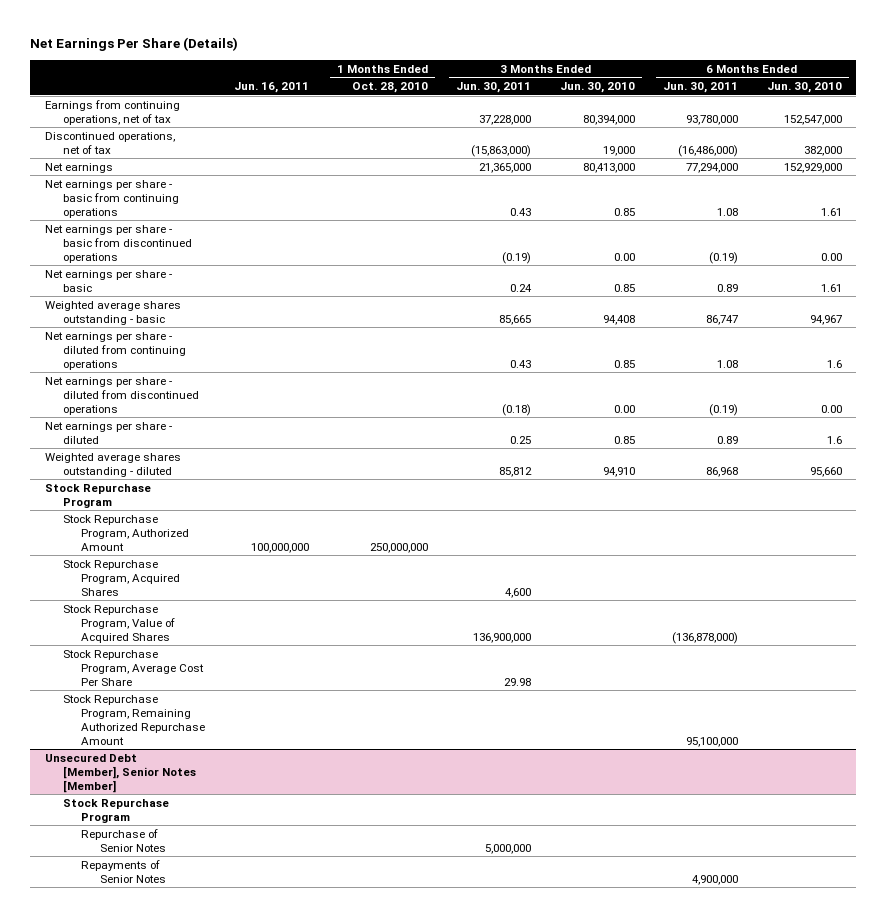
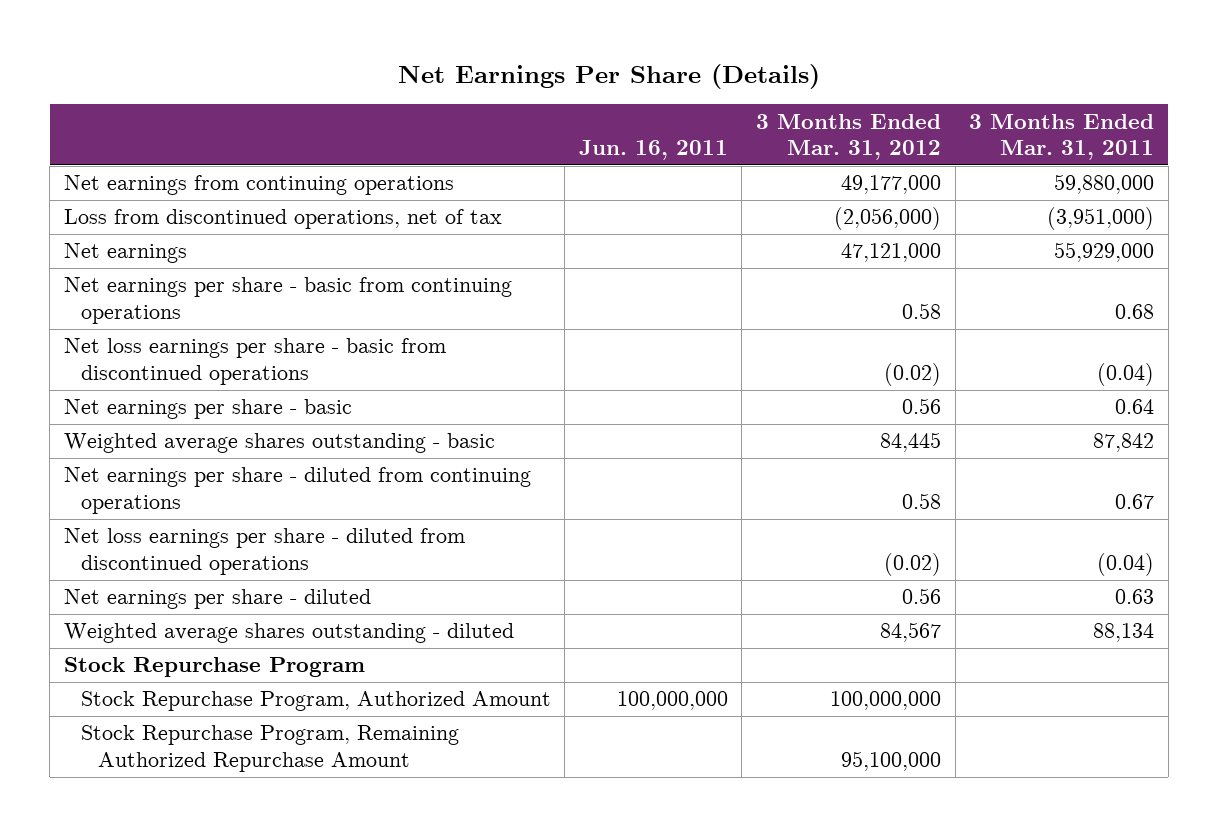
- | Jun. 16, 2011 | 1 Months Ended Oct. 28, 2010 | 3 Months Ended Jun. 30, 2011 | 3 Months Ended Jun. 30, 2010 | 6 Months Ended Jun. 30, 2011 | 6 Months Ended Jun. 30, 2010
+ | Jun. 16, 2011 | 3 Months Ended Mar. 31, 2012 | 3 Months Ended Mar. 31, 2011
- Earnings from continuing operations, net of tax | | | 37,228,000 | 80,394,000 | 93,780,000 | 152,547,000
- Discontinued operations, net of tax | | | (15,863,000) | 19,000 | (16,486,000) | 382,000
+ Net earnings from continuing operations | | 49,177,000 | 59,880,000
+ Loss from discontinued operations, net of tax | | (2,056,000) | (3,951,000)
- Net earnings per share - basic from discontinued operations | | | (0.19) | 0.00 | (0.19) | 0.00
+ Net loss earnings per share - basic from discontinued operations | | (0.02) | (0.04)
- Net earnings per share - diluted from discontinued operations | | | (0.18) | 0.00 | (0.19) | 0.00
+ Net loss earnings per share - diluted from discontinued operations | | (0.02) | (0.04)
- Stock Repurchase Program, Acquired Shares | | | 4,600 | | |
- Stock Repurchase Program, Value of Acquired Shares | | | 136,900,000 | | (136,878,000) |
- Stock Repurchase Program, Average Cost Per Share | | | 29.98 | | |
- Unsecured Debt [Member], Senior Notes [Member]
- Stock Repurchase Program
- Repurchase of Senior Notes | | | 5,000,000 | | |
- Repayments of Senior Notes | | | | | 4,900,000 |

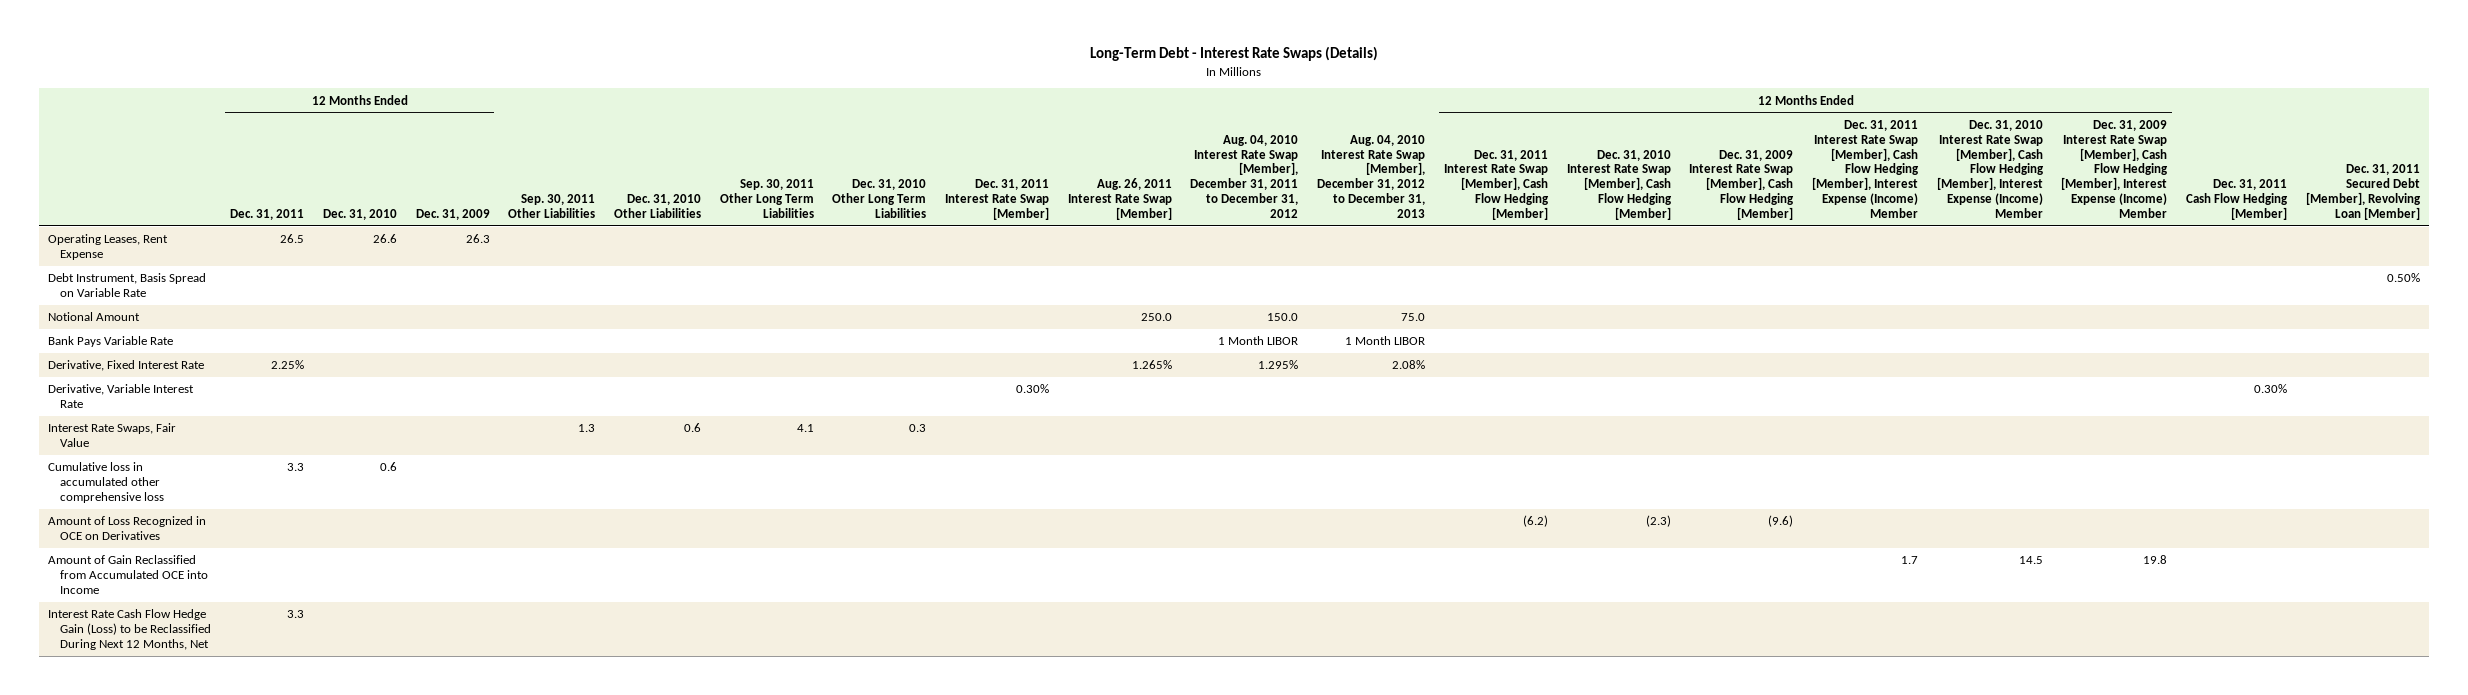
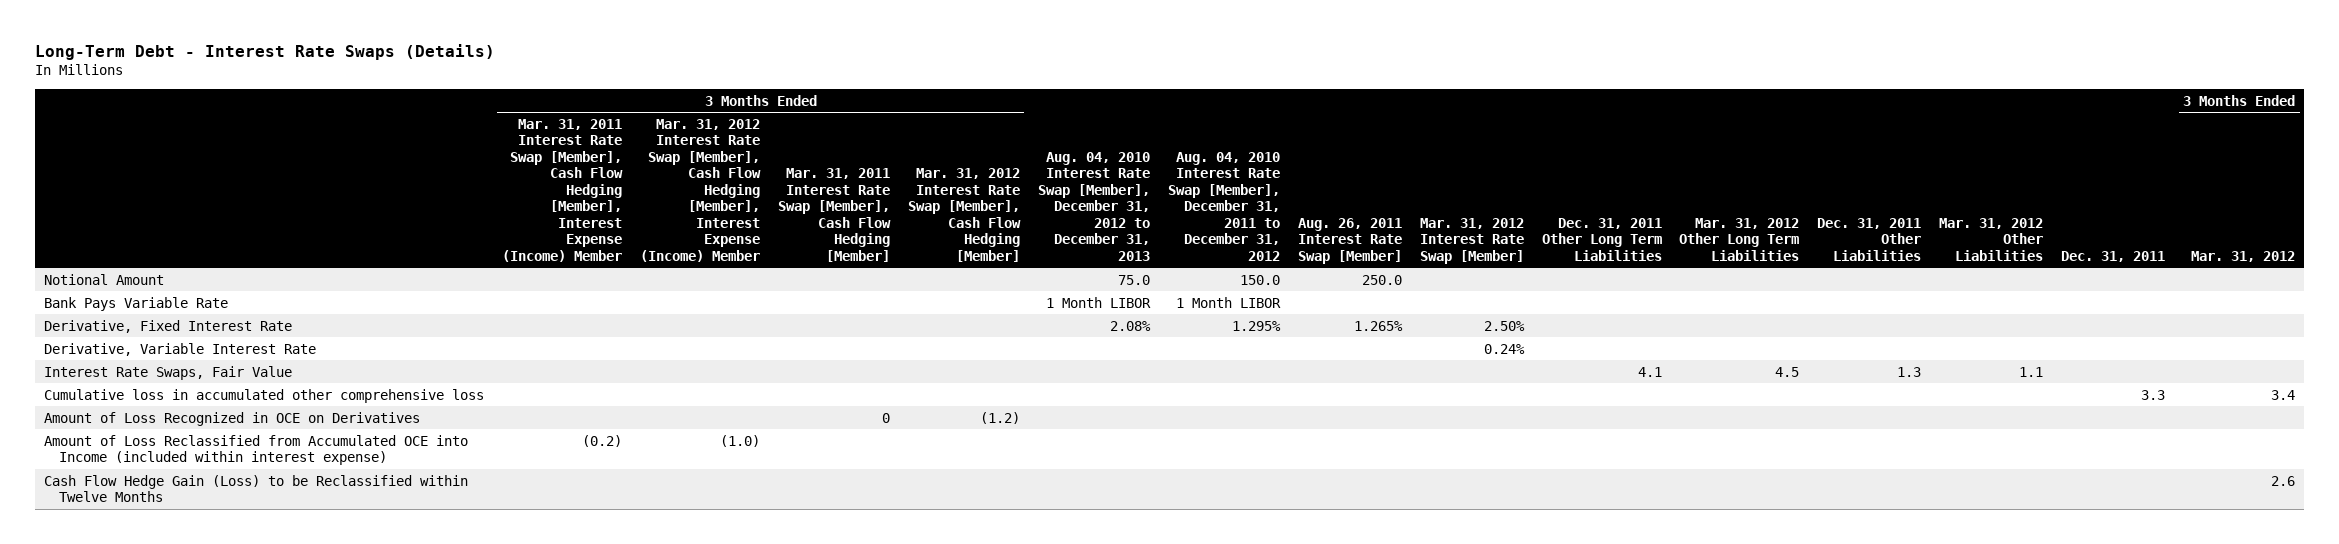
- | 12 Months Ended Dec. 31, 2011 | 12 Months Ended Dec. 31, 2010 | 12 Months Ended Dec. 31, 2009 | Sep. 30, 2011 Other Liabilities | Dec. 31, 2010 Other Liabilities | Sep. 30, 2011 Other Long Term Liabilities | Dec. 31, 2010 Other Long Term Liabilities | Dec. 31, 2011 Interest Rate Swap [Member] | Aug. 26, 2011 Interest Rate Swap [Member] | Aug. 04, 2010 Interest Rate Swap [Member], December 31, 2011 to December 31, 2012 | Aug. 04, 2010 Interest Rate Swap [Member], December 31, 2012 to December 31, 2013 | 12 Months Ended Dec. 31, 2011 Interest Rate Swap [Member], Cash Flow Hedging [Member] | 12 Months Ended Dec. 31, 2010 Interest Rate Swap [Member], Cash Flow Hedging [Member] | 12 Months Ended Dec. 31, 2009 Interest Rate Swap [Member], Cash Flow Hedging [Member] | 12 Months Ended Dec. 31, 2011 Interest Rate Swap [Member], Cash Flow Hedging [Member], Interest Expense (Income) Member | 12 Months Ended Dec. 31, 2010 Interest Rate Swap [Member], Cash Flow Hedging [Member], Interest Expense (Income) Member | 12 Months Ended Dec. 31, 2009 Interest Rate Swap [Member], Cash Flow Hedging [Member], Interest Expense (Income) Member | Dec. 31, 2011 Cash Flow Hedging [Member] | Dec. 31, 2011 Secured Debt [Member], Revolving Loan [Member]
+ | 3 Months Ended Mar. 31, 2011 Interest Rate Swap [Member], Cash Flow Hedging [Member], Interest Expense (Income) Member | 3 Months Ended Mar. 31, 2012 Interest Rate Swap [Member], Cash Flow Hedging [Member], Interest Expense (Income) Member | 3 Months Ended Mar. 31, 2011 Interest Rate Swap [Member], Cash Flow Hedging [Member] | 3 Months Ended Mar. 31, 2012 Interest Rate Swap [Member], Cash Flow Hedging [Member] | Aug. 04, 2010 Interest Rate Swap [Member], December 31, 2012 to December 31, 2013 | Aug. 04, 2010 Interest Rate Swap [Member], December 31, 2011 to December 31, 2012 | Aug. 26, 2011 Interest Rate Swap [Member] | Mar. 31, 2012 Interest Rate Swap [Member] | Dec. 31, 2011 Other Long Term Liabilities | Mar. 31, 2012 Other Long Term Liabilities | Dec. 31, 2011 Other Liabilities | Mar. 31, 2012 Other Liabilities | Dec. 31, 2011 | 3 Months Ended Mar. 31, 2012
- Operating Leases, Rent Expense | 26.5 | 26.6 | 26.3 | | | | | | | | | | | | | | | |
- Debt Instrument, Basis Spread on Variable Rate | | | | | | | | | | | | | | | | | | | 0.50%
- Amount of Gain Reclassified from Accumulated OCE into Income | | | | | | | | | | | | | | | 1.7 | 14.5 | 19.8 | |
- Interest Rate Cash Flow Hedge Gain (Loss) to be Reclassified During Next 12 Months, Net | 3.3 | | | | | | | | | | | | | | | | | |
+ Amount of Loss Reclassified from Accumulated OCE into Income (included within interest expense) | (0.2) | (1.0) | | | | | | | | | | | |
+ Cash Flow Hedge Gain (Loss) to be Reclassified within Twelve Months | | | | | | | | | | | | | | 2.6

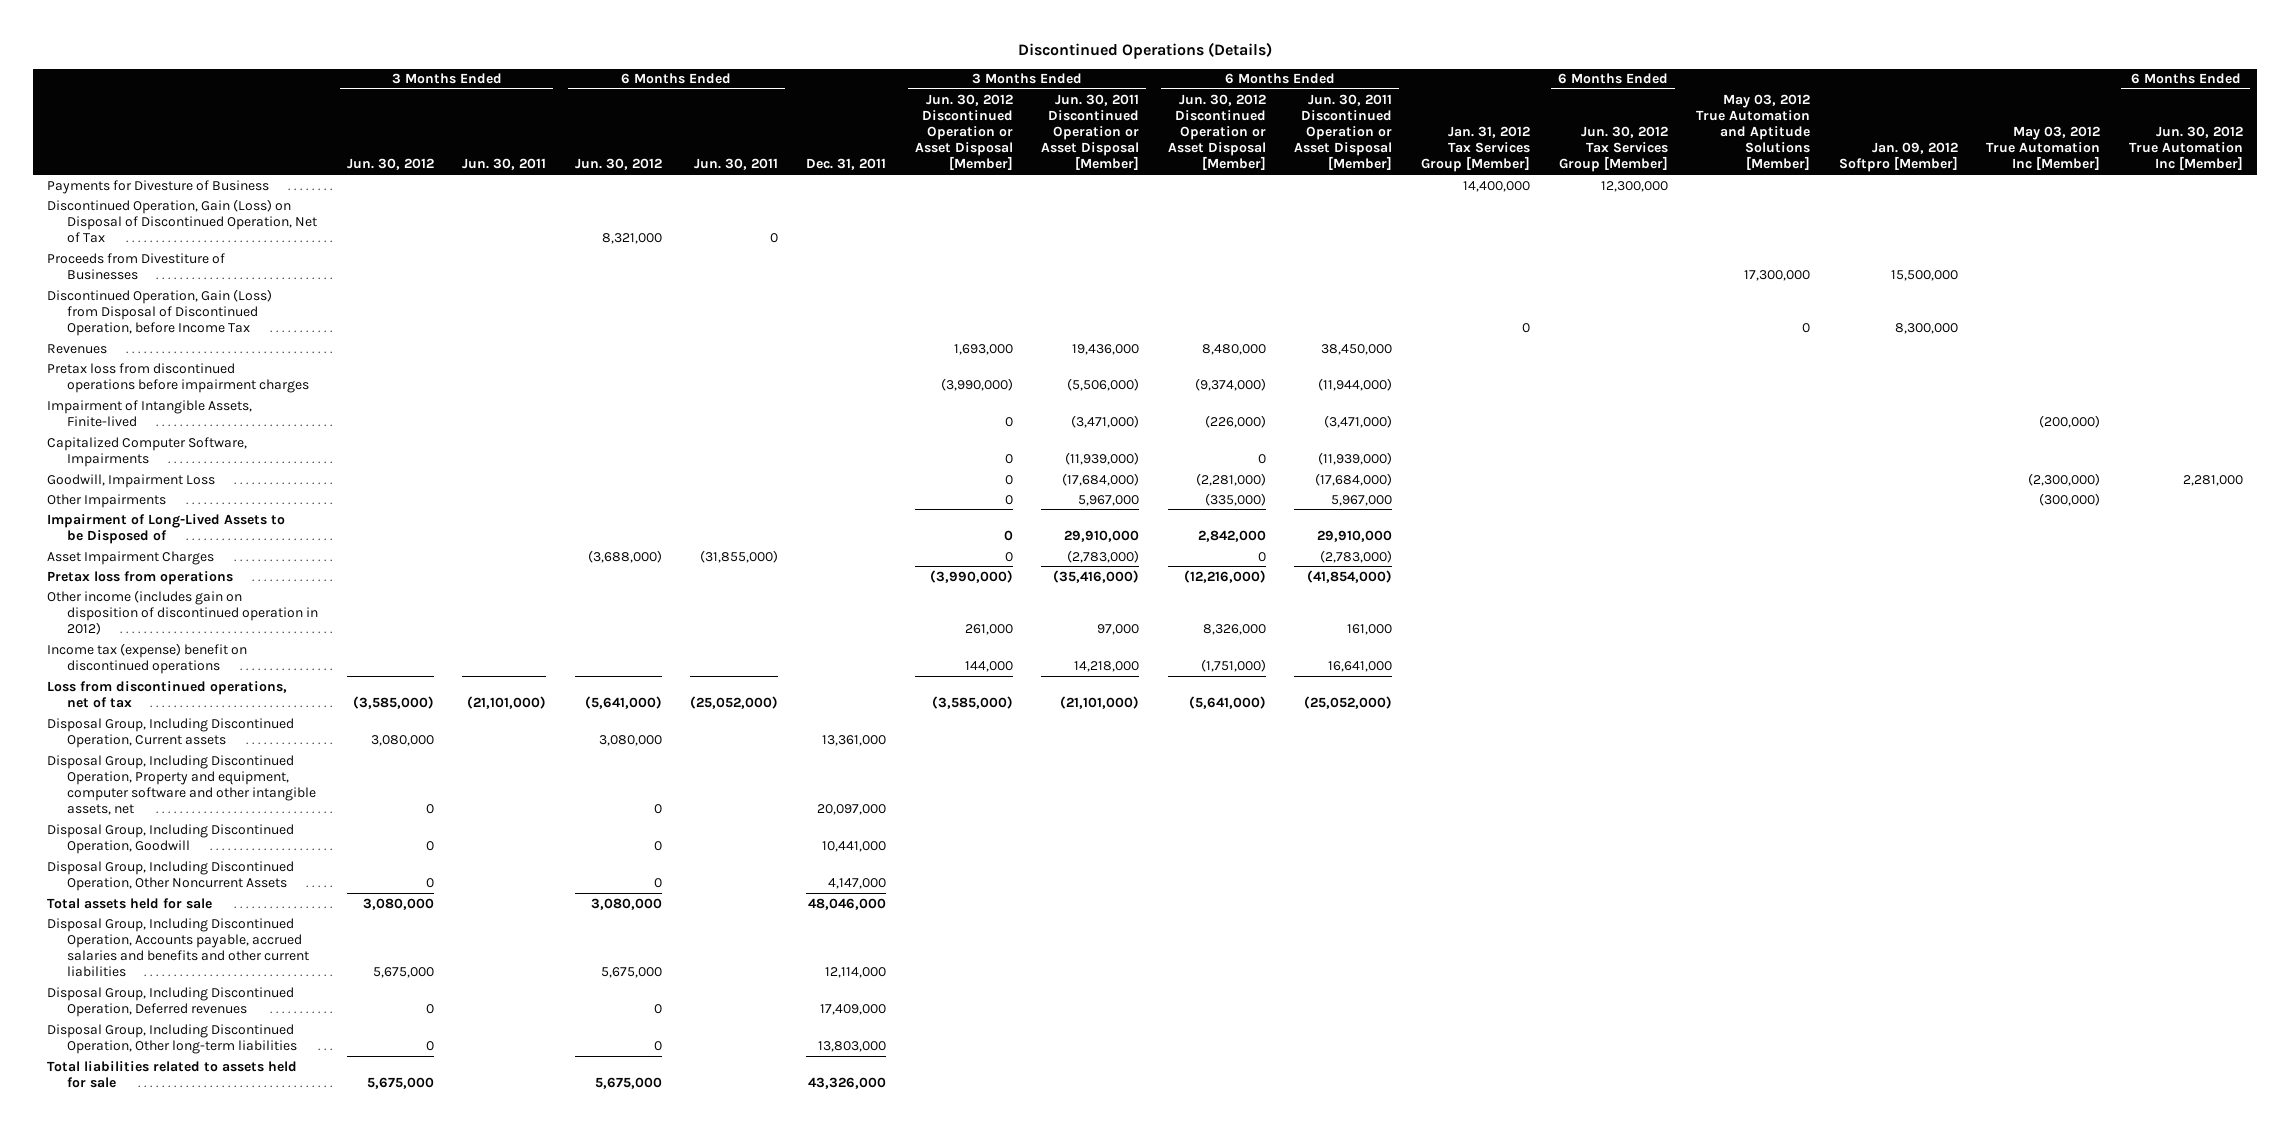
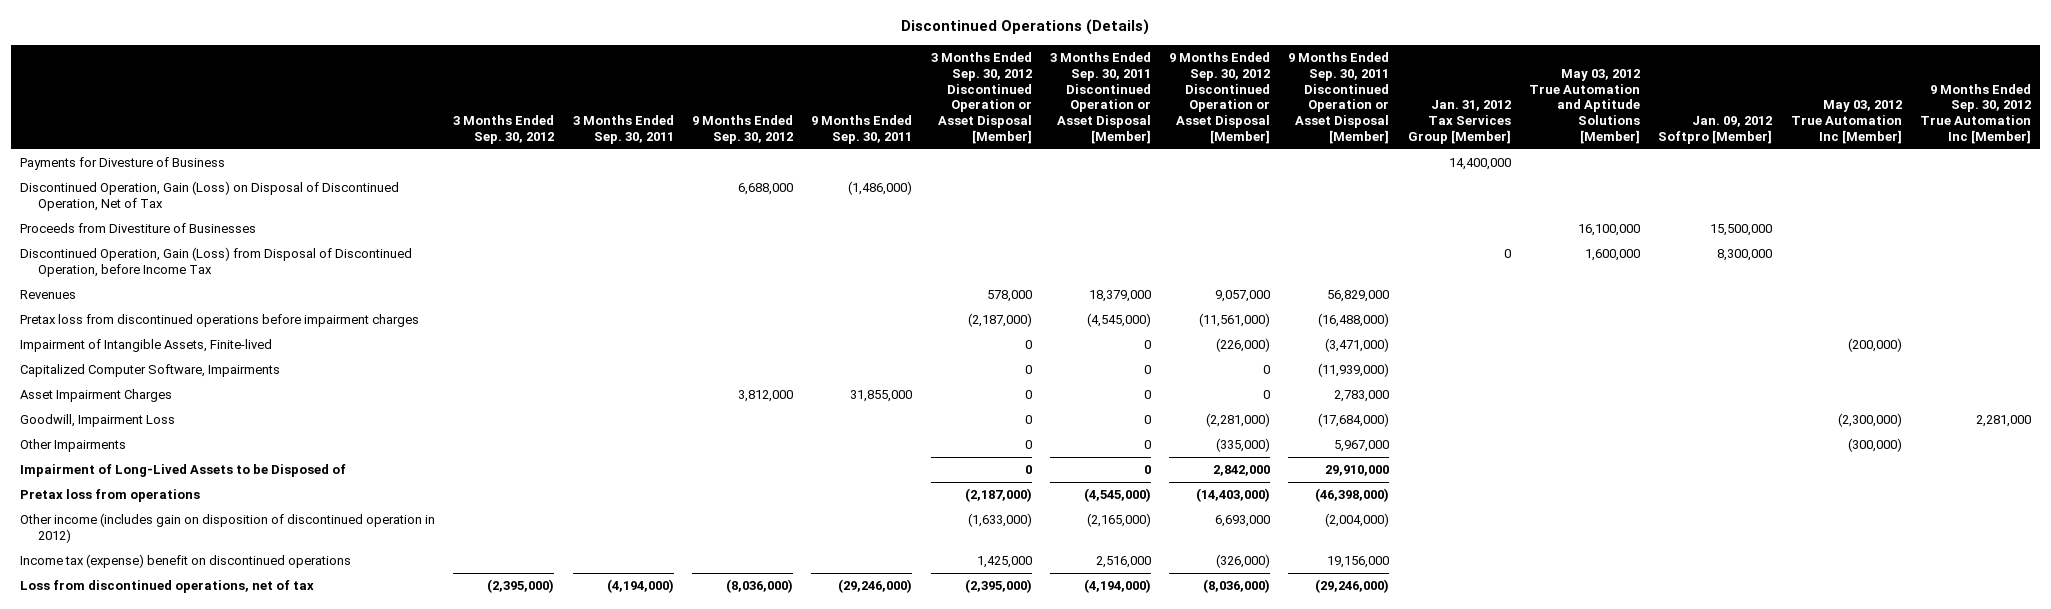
- | 3 Months Ended Jun. 30, 2012 | 3 Months Ended Jun. 30, 2011 | 6 Months Ended Jun. 30, 2012 | 6 Months Ended Jun. 30, 2011 | Dec. 31, 2011 | 3 Months Ended Jun. 30, 2012 Discontinued Operation or Asset Disposal [Member] | 3 Months Ended Jun. 30, 2011 Discontinued Operation or Asset Disposal [Member] | 6 Months Ended Jun. 30, 2012 Discontinued Operation or Asset Disposal [Member] | 6 Months Ended Jun. 30, 2011 Discontinued Operation or Asset Disposal [Member] | Jan. 31, 2012 Tax Services Group [Member] | 6 Months Ended Jun. 30, 2012 Tax Services Group [Member] | May 03, 2012 True Automation and Aptitude Solutions [Member] | Jan. 09, 2012 Softpro [Member] | May 03, 2012 True Automation Inc [Member] | 6 Months Ended Jun. 30, 2012 True Automation Inc [Member]
+ | 3 Months Ended Sep. 30, 2012 | 3 Months Ended Sep. 30, 2011 | 9 Months Ended Sep. 30, 2012 | 9 Months Ended Sep. 30, 2011 | 3 Months Ended Sep. 30, 2012 Discontinued Operation or Asset Disposal [Member] | 3 Months Ended Sep. 30, 2011 Discontinued Operation or Asset Disposal [Member] | 9 Months Ended Sep. 30, 2012 Discontinued Operation or Asset Disposal [Member] | 9 Months Ended Sep. 30, 2011 Discontinued Operation or Asset Disposal [Member] | Jan. 31, 2012 Tax Services Group [Member] | May 03, 2012 True Automation and Aptitude Solutions [Member] | Jan. 09, 2012 Softpro [Member] | May 03, 2012 True Automation Inc [Member] | 9 Months Ended Sep. 30, 2012 True Automation Inc [Member]
- Proceeds from Divestiture of Businesses | | | | | | | | | | | | 17,300,000 | 15,500,000 | |
- Discontinued Operation, Gain (Loss) from Disposal of Discontinued Operation, before Income Tax | | | | | | | | | | 0 | | 0 | 8,300,000 | |
+ Proceeds from Divestiture of Businesses | | | | | | | | | | 16,100,000 | 15,500,000 | |
+ Discontinued Operation, Gain (Loss) from Disposal of Discontinued Operation, before Income Tax | | | | | | | | | 0 | 1,600,000 | 8,300,000 | |
moved up: Asset Impairment Charges | | | 3,812,000 | 31,855,000 | 0 | 0 | 0 | 2,783,000 | | | | |
- Disposal Group, Including Discontinued Operation, Current assets | 3,080,000 | | 3,080,000 | | 13,361,000 | | | | | | | | | |
- Disposal Group, Including Discontinued Operation, Property and equipment, computer software and other intangible assets, net | 0 | | 0 | | 20,097,000 | | | | | | | | | |
- Disposal Group, Including Discontinued Operation, Goodwill | 0 | | 0 | | 10,441,000 | | | | | | | | | |
- Disposal Group, Including Discontinued Operation, Other Noncurrent Assets | 0 | | 0 | | 4,147,000 | | | | | | | | | |
- Total assets held for sale | 3,080,000 | | 3,080,000 | | 48,046,000 | | | | | | | | | |
- Disposal Group, Including Discontinued Operation, Accounts payable, accrued salaries and benefits and other current liabilities | 5,675,000 | | 5,675,000 | | 12,114,000 | | | | | | | | | |
- Disposal Group, Including Discontinued Operation, Deferred revenues | 0 | | 0 | | 17,409,000 | | | | | | | | | |
- Disposal Group, Including Discontinued Operation, Other long-term liabilities | 0 | | 0 | | 13,803,000 | | | | | | | | | |
- Total liabilities related to assets held for sale | 5,675,000 | | 5,675,000 | | 43,326,000 | | | | | | | | | |

